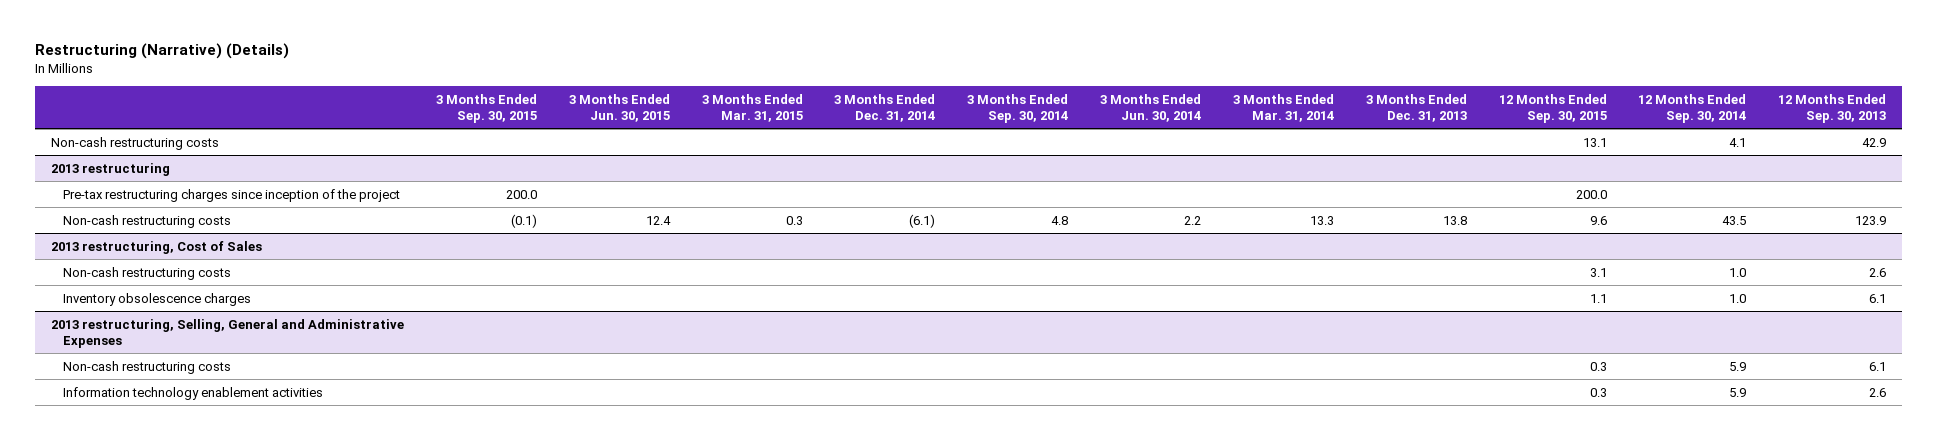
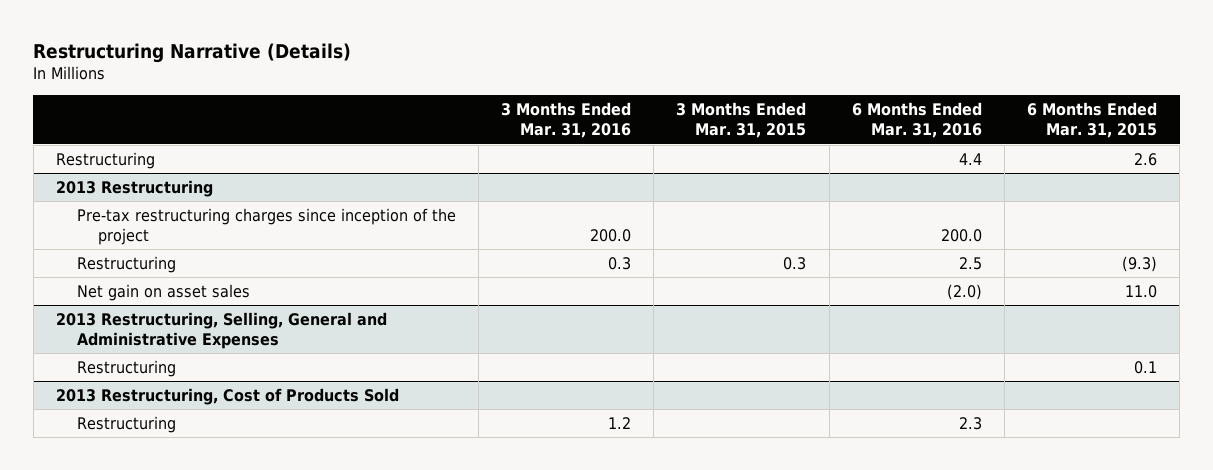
- Restructuring (Narrative) (Details)
+ Restructuring Narrative (Details)
- | 3 Months Ended Sep. 30, 2015 | 3 Months Ended Jun. 30, 2015 | 3 Months Ended Mar. 31, 2015 | 3 Months Ended Dec. 31, 2014 | 3 Months Ended Sep. 30, 2014 | 3 Months Ended Jun. 30, 2014 | 3 Months Ended Mar. 31, 2014 | 3 Months Ended Dec. 31, 2013 | 12 Months Ended Sep. 30, 2015 | 12 Months Ended Sep. 30, 2014 | 12 Months Ended Sep. 30, 2013
+ | 3 Months Ended Mar. 31, 2016 | 3 Months Ended Mar. 31, 2015 | 6 Months Ended Mar. 31, 2016 | 6 Months Ended Mar. 31, 2015
- Non-cash restructuring costs | | | | | | | | | 13.1 | 4.1 | 42.9
- 2013 restructuring
+ Restructuring | | | 4.4 | 2.6
+ 2013 Restructuring
- Non-cash restructuring costs | (0.1) | 12.4 | 0.3 | (6.1) | 4.8 | 2.2 | 13.3 | 13.8 | 9.6 | 43.5 | 123.9
- 2013 restructuring, Cost of Sales
- Non-cash restructuring costs | | | | | | | | | 3.1 | 1.0 | 2.6
- Inventory obsolescence charges | | | | | | | | | 1.1 | 1.0 | 6.1
- 2013 restructuring, Selling, General and Administrative Expenses
- Non-cash restructuring costs | | | | | | | | | 0.3 | 5.9 | 6.1
- Information technology enablement activities | | | | | | | | | 0.3 | 5.9 | 2.6
+ Restructuring | 0.3 | 0.3 | 2.5 | (9.3)
+ Net gain on asset sales | | | (2.0) | 11.0
+ 2013 Restructuring, Selling, General and Administrative Expenses
+ Restructuring | | | | 0.1
+ 2013 Restructuring, Cost of Products Sold
+ Restructuring | 1.2 | | 2.3 |

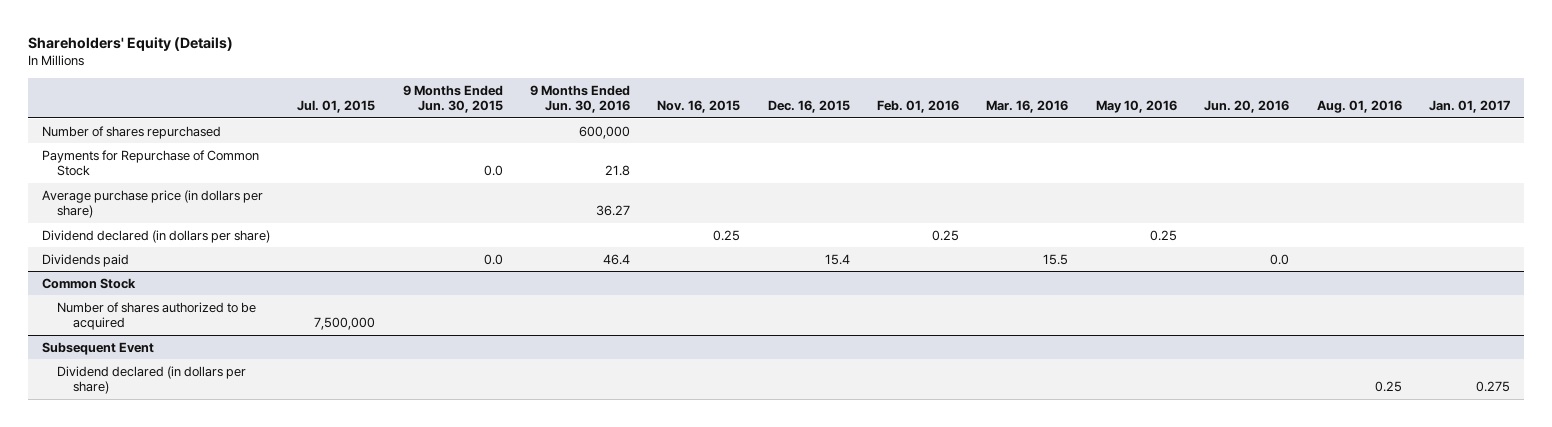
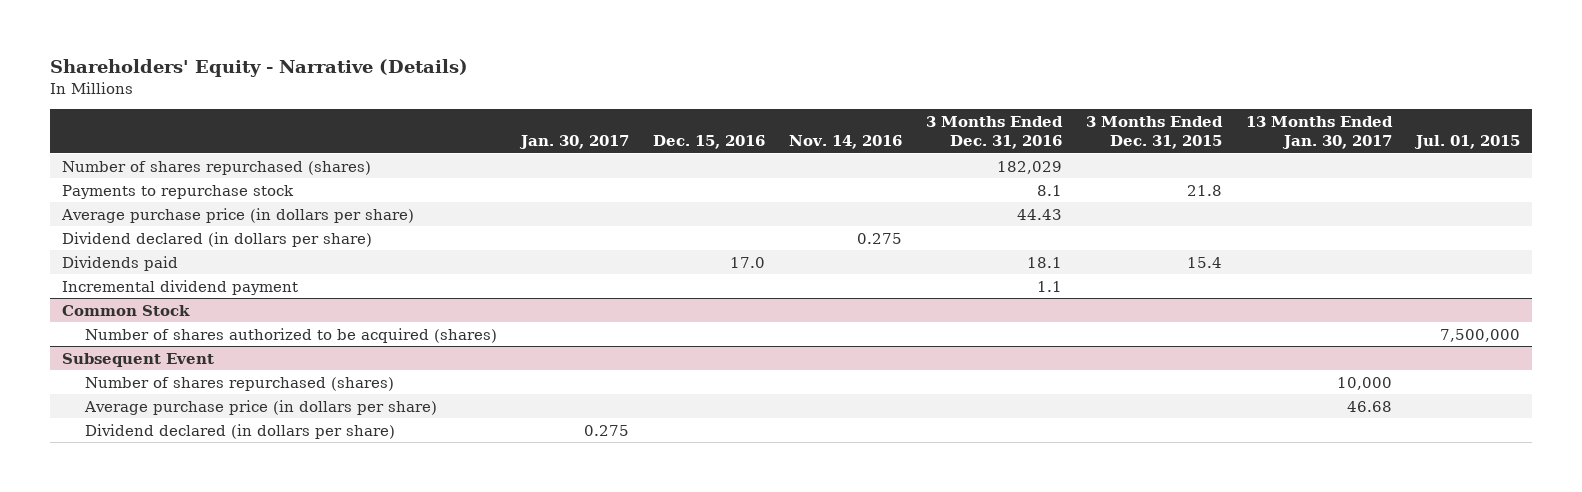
- Shareholders' Equity (Details)
+ Shareholders' Equity - Narrative (Details)
- | Jul. 01, 2015 | 9 Months Ended Jun. 30, 2015 | 9 Months Ended Jun. 30, 2016 | Nov. 16, 2015 | Dec. 16, 2015 | Feb. 01, 2016 | Mar. 16, 2016 | May 10, 2016 | Jun. 20, 2016 | Aug. 01, 2016 | Jan. 01, 2017
+ | Jan. 30, 2017 | Dec. 15, 2016 | Nov. 14, 2016 | 3 Months Ended Dec. 31, 2016 | 3 Months Ended Dec. 31, 2015 | 13 Months Ended Jan. 30, 2017 | Jul. 01, 2015
- Number of shares repurchased | | | 600,000 | | | | | | | |
- Payments for Repurchase of Common Stock | | 0.0 | 21.8 | | | | | | | |
+ Number of shares repurchased (shares) | | | | 182,029 | | |
+ Payments to repurchase stock | | | | 8.1 | 21.8 | |
+ Incremental dividend payment | | | | 1.1 | | |
@ Common Stock
- Number of shares authorized to be acquired | 7,500,000 | | | | | | | | | |
+ Number of shares authorized to be acquired (shares) | | | | | | | 7,500,000
@ Subsequent Event
+ Number of shares repurchased (shares) | | | | | | 10,000 |
+ Average purchase price (in dollars per share) | | | | | | 46.68 |

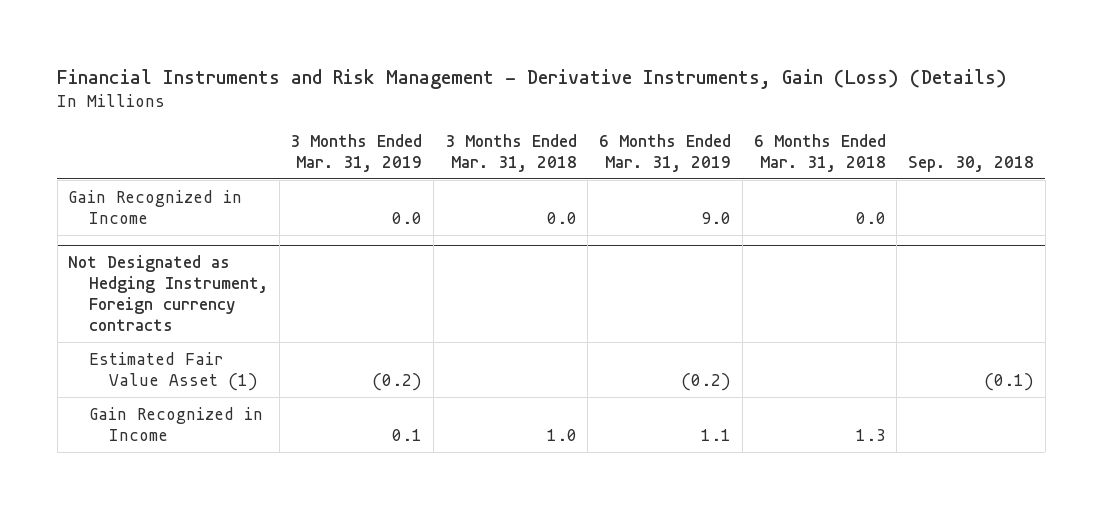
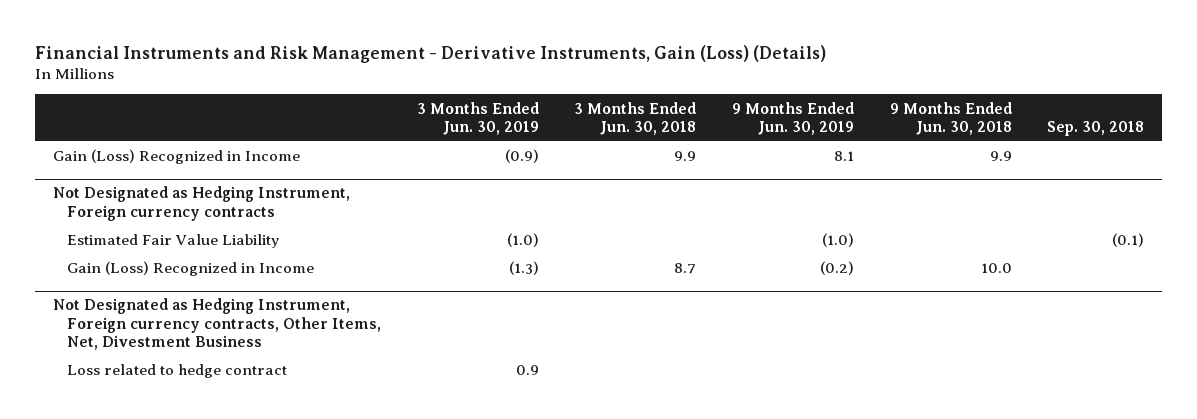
- | 3 Months Ended Mar. 31, 2019 | 3 Months Ended Mar. 31, 2018 | 6 Months Ended Mar. 31, 2019 | 6 Months Ended Mar. 31, 2018 | Sep. 30, 2018
+ | 3 Months Ended Jun. 30, 2019 | 3 Months Ended Jun. 30, 2018 | 9 Months Ended Jun. 30, 2019 | 9 Months Ended Jun. 30, 2018 | Sep. 30, 2018
- Gain Recognized in Income | 0.0 | 0.0 | 9.0 | 0.0 |
+ Gain (Loss) Recognized in Income | (0.9) | 9.9 | 8.1 | 9.9 |
@ Not Designated as Hedging Instrument, Foreign currency contracts
- Estimated Fair Value Asset (1) | (0.2) | | (0.2) | | (0.1)
- Gain Recognized in Income | 0.1 | 1.0 | 1.1 | 1.3 |
+ Estimated Fair Value Liability | (1.0) | | (1.0) | | (0.1)
+ Gain (Loss) Recognized in Income | (1.3) | 8.7 | (0.2) | 10.0 |
+ Not Designated as Hedging Instrument, Foreign currency contracts, Other Items, Net, Divestment Business
+ Loss related to hedge contract | 0.9 | | | |

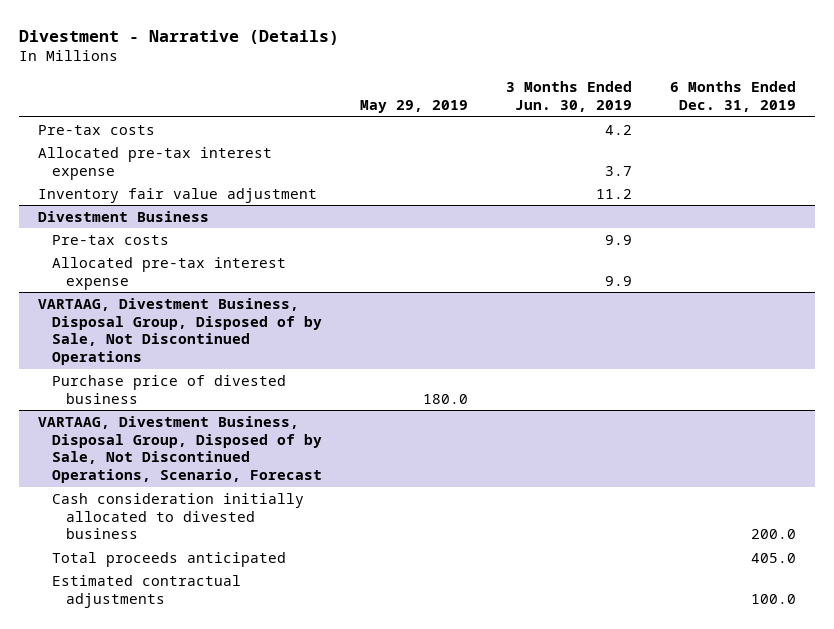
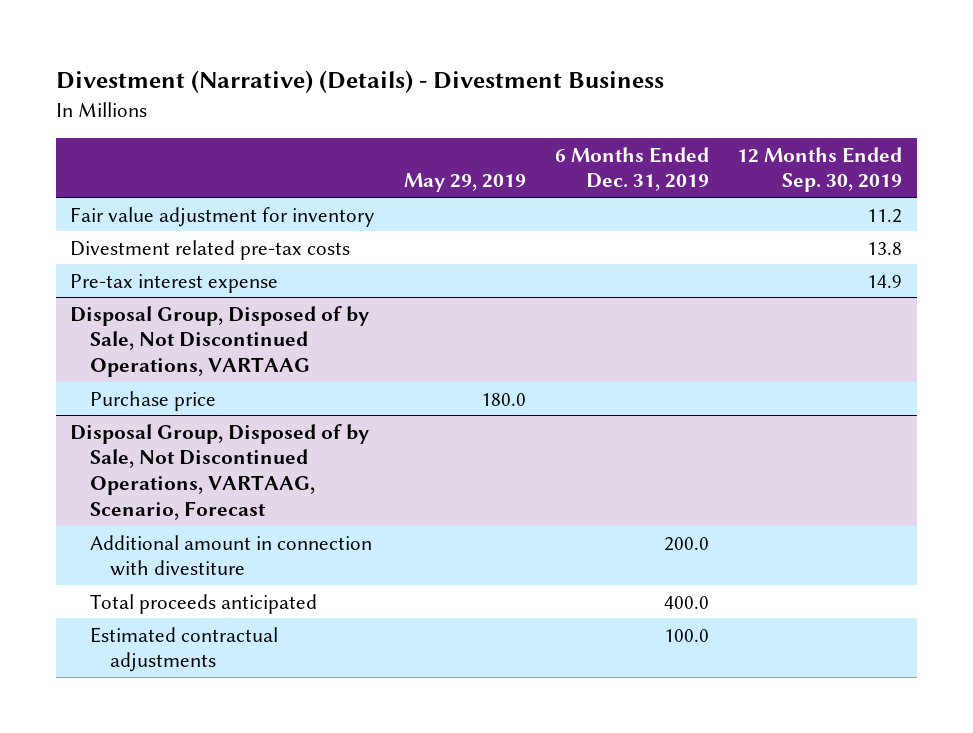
- Divestment - Narrative (Details)
+ Divestment (Narrative) (Details) - Divestment Business
- | May 29, 2019 | 3 Months Ended Jun. 30, 2019 | 6 Months Ended Dec. 31, 2019
+ | May 29, 2019 | 6 Months Ended Dec. 31, 2019 | 12 Months Ended Sep. 30, 2019
- Pre-tax costs | | 4.2 |
- Allocated pre-tax interest expense | | 3.7 |
- Inventory fair value adjustment | | 11.2 |
- Divestment Business
- Pre-tax costs | | 9.9 |
- Allocated pre-tax interest expense | | 9.9 |
- VARTAAG, Divestment Business, Disposal Group, Disposed of by Sale, Not Discontinued Operations
- Purchase price of divested business | 180.0 | |
- VARTAAG, Divestment Business, Disposal Group, Disposed of by Sale, Not Discontinued Operations, Scenario, Forecast
- Cash consideration initially allocated to divested business | | | 200.0
- Total proceeds anticipated | | | 405.0
+ Fair value adjustment for inventory | | | 11.2
+ Divestment related pre-tax costs | | | 13.8
+ Pre-tax interest expense | | | 14.9
+ Disposal Group, Disposed of by Sale, Not Discontinued Operations, VARTAAG
+ Purchase price | 180.0 | |
+ Disposal Group, Disposed of by Sale, Not Discontinued Operations, VARTAAG, Scenario, Forecast
+ Additional amount in connection with divestiture | | 200.0 |
+ Total proceeds anticipated | | 400.0 |

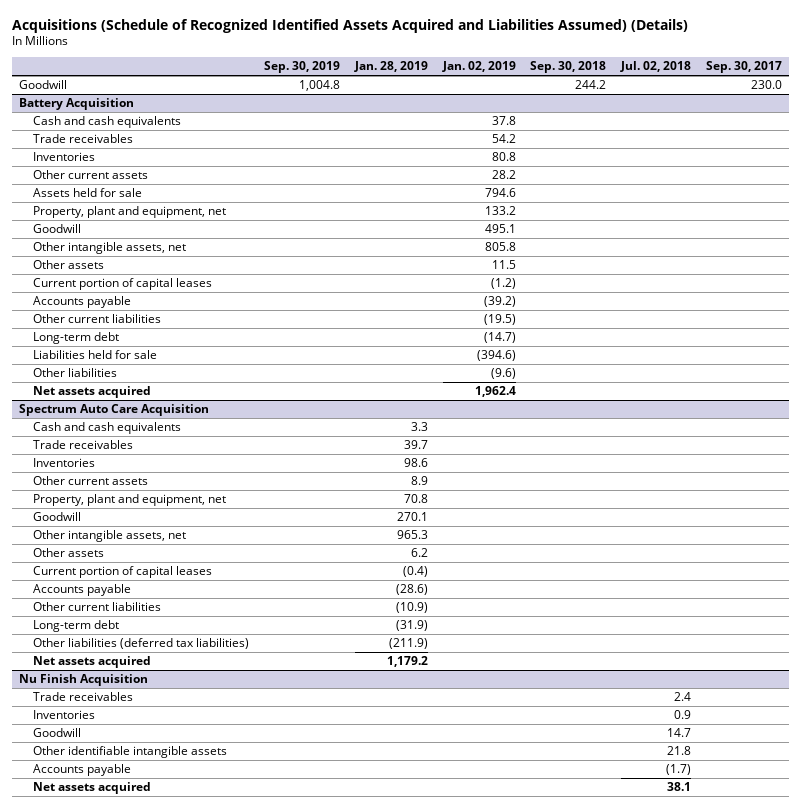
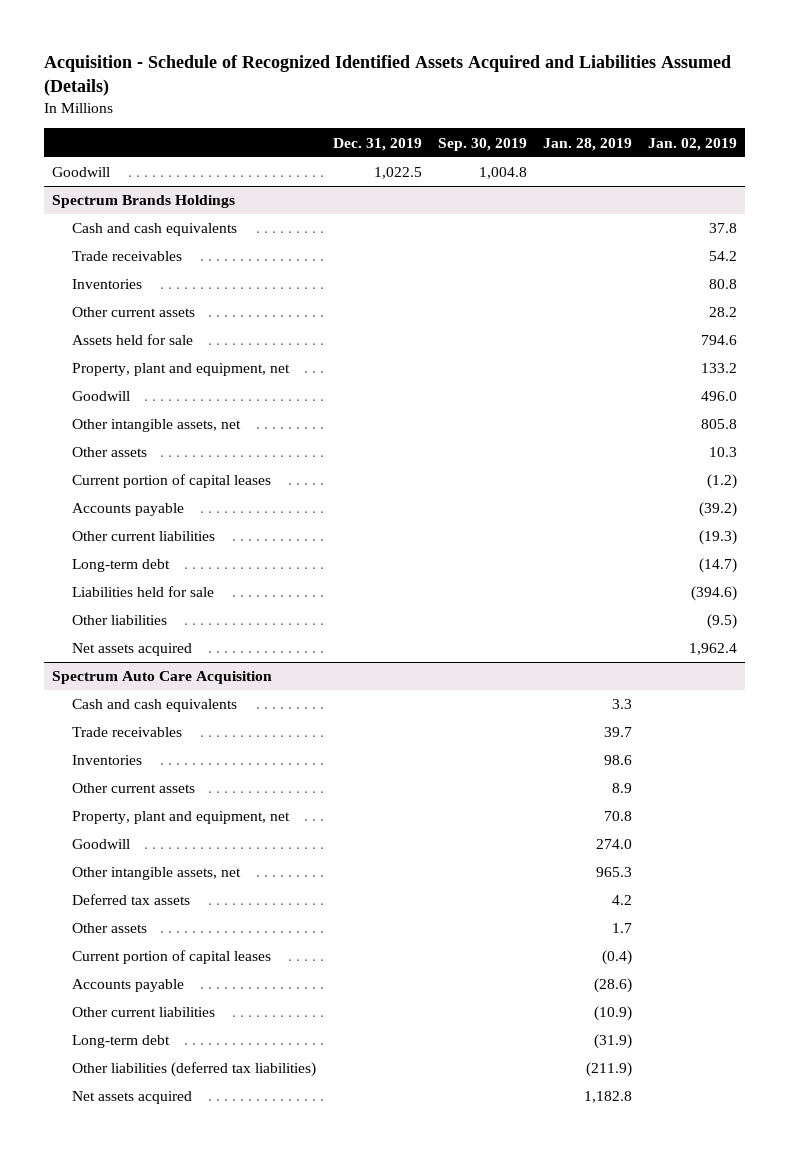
- Acquisitions (Schedule of Recognized Identified Assets Acquired and Liabilities Assumed) (Details)
+ Acquisition - Schedule of Recognized Identified Assets Acquired and Liabilities Assumed (Details)
- | Sep. 30, 2019 | Jan. 28, 2019 | Jan. 02, 2019 | Sep. 30, 2018 | Jul. 02, 2018 | Sep. 30, 2017
+ | Dec. 31, 2019 | Sep. 30, 2019 | Jan. 28, 2019 | Jan. 02, 2019
- Battery Acquisition
+ Spectrum Brands Holdings
- Goodwill | | | 495.1 | | |
+ Goodwill | | | | 496.0
- Other assets | | | 11.5 | | |
+ Other assets | | | | 10.3
- Other current liabilities | | | (19.5) | | |
+ Other current liabilities | | | | (19.3)
- Other liabilities | | | (9.6) | | |
+ Other liabilities | | | | (9.5)
@ Spectrum Auto Care Acquisition
- Goodwill | | 270.1 | | | |
+ Goodwill | | | 274.0 |
- Other assets | | 6.2 | | | |
+ Deferred tax assets | | | 4.2 |
+ Other assets | | | 1.7 |
- Net assets acquired | | 1,179.2 | | | |
- Nu Finish Acquisition
- Trade receivables | | | | | 2.4 |
- Inventories | | | | | 0.9 |
- Goodwill | | | | | 14.7 |
- Other identifiable intangible assets | | | | | 21.8 |
- Accounts payable | | | | | (1.7) |
- Net assets acquired | | | | | 38.1 |
@ Spectrum Auto Care Acquisition
+ Net assets acquired | | | 1,182.8 |

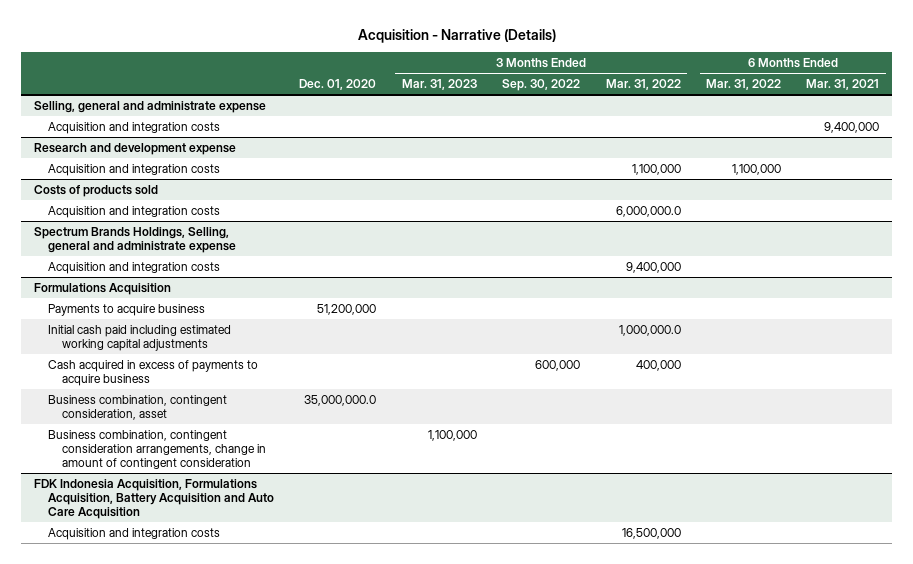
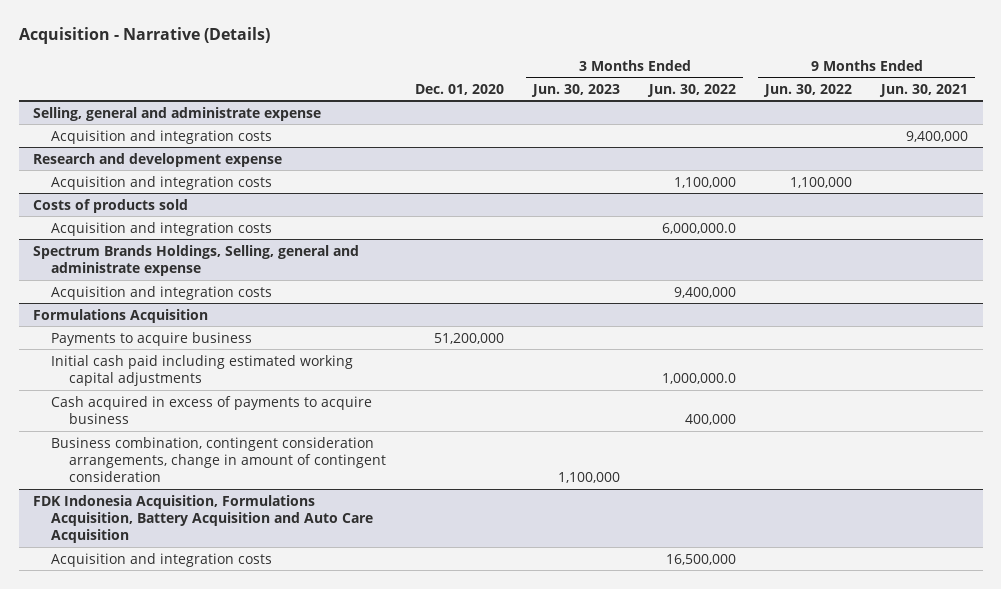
- | Dec. 01, 2020 | 3 Months Ended Mar. 31, 2023 | 3 Months Ended Sep. 30, 2022 | 3 Months Ended Mar. 31, 2022 | 6 Months Ended Mar. 31, 2022 | 6 Months Ended Mar. 31, 2021
+ | Dec. 01, 2020 | 3 Months Ended Jun. 30, 2023 | 3 Months Ended Jun. 30, 2022 | 9 Months Ended Jun. 30, 2022 | 9 Months Ended Jun. 30, 2021
@ Formulations Acquisition
- Business combination, contingent consideration, asset | 35,000,000.0 | | | | |

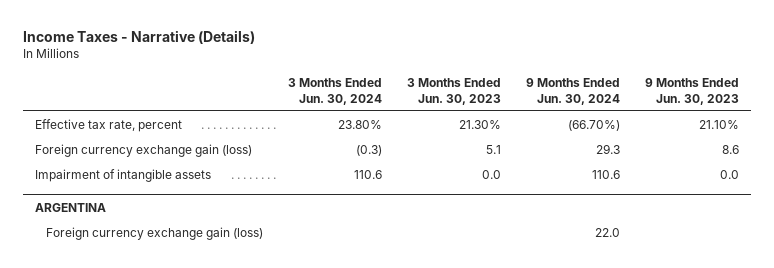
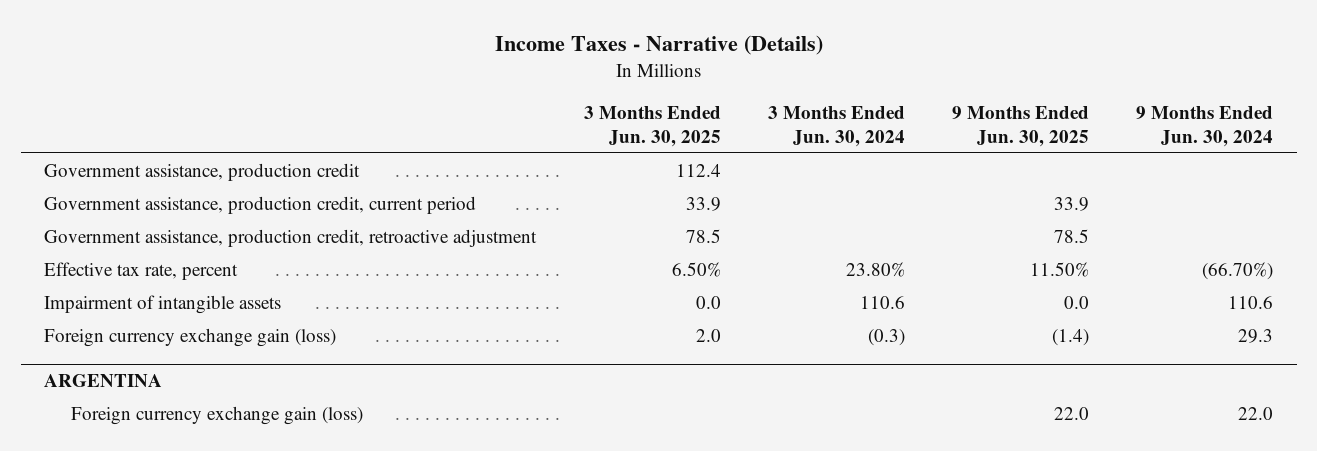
- | 3 Months Ended Jun. 30, 2024 | 3 Months Ended Jun. 30, 2023 | 9 Months Ended Jun. 30, 2024 | 9 Months Ended Jun. 30, 2023
+ | 3 Months Ended Jun. 30, 2025 | 3 Months Ended Jun. 30, 2024 | 9 Months Ended Jun. 30, 2025 | 9 Months Ended Jun. 30, 2024
+ Government assistance, production credit | 112.4 | | |
+ Government assistance, production credit, current period | 33.9 | | 33.9 |
+ Government assistance, production credit, retroactive adjustment | 78.5 | | 78.5 |
moved down: Foreign currency exchange gain (loss) | 2.0 | (0.3) | (1.4) | 29.3

